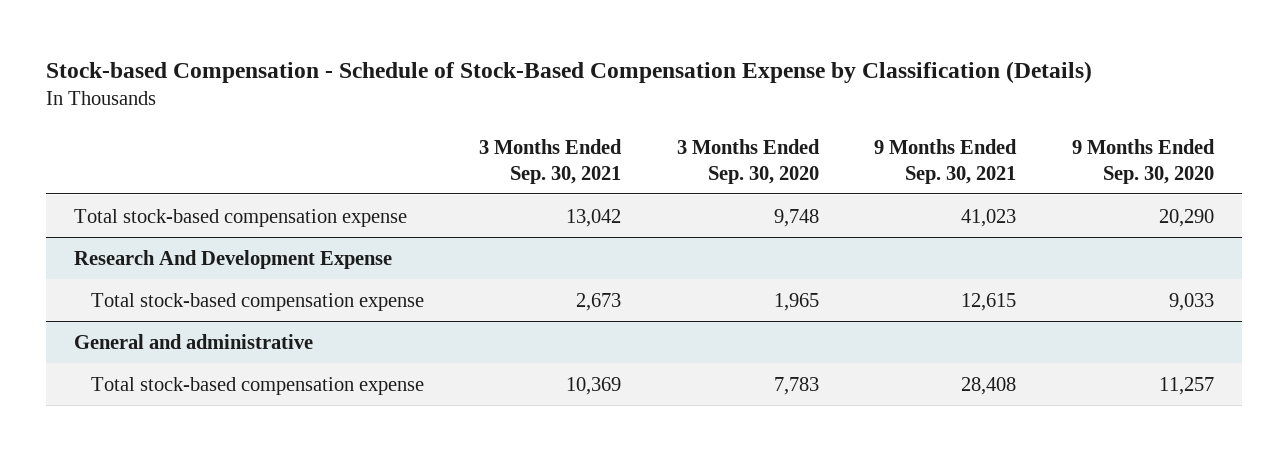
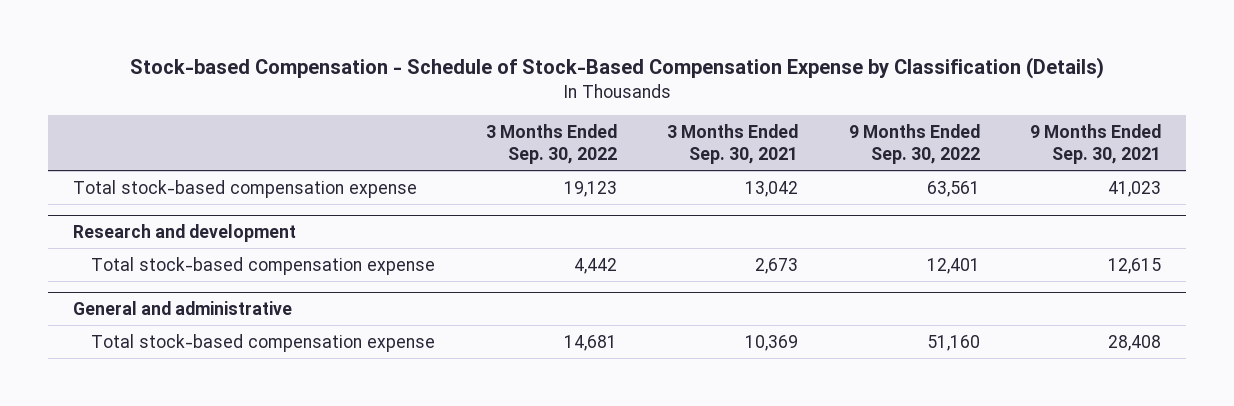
- | 3 Months Ended Sep. 30, 2021 | 3 Months Ended Sep. 30, 2020 | 9 Months Ended Sep. 30, 2021 | 9 Months Ended Sep. 30, 2020
+ | 3 Months Ended Sep. 30, 2022 | 3 Months Ended Sep. 30, 2021 | 9 Months Ended Sep. 30, 2022 | 9 Months Ended Sep. 30, 2021
- Research And Development Expense
+ Research and development

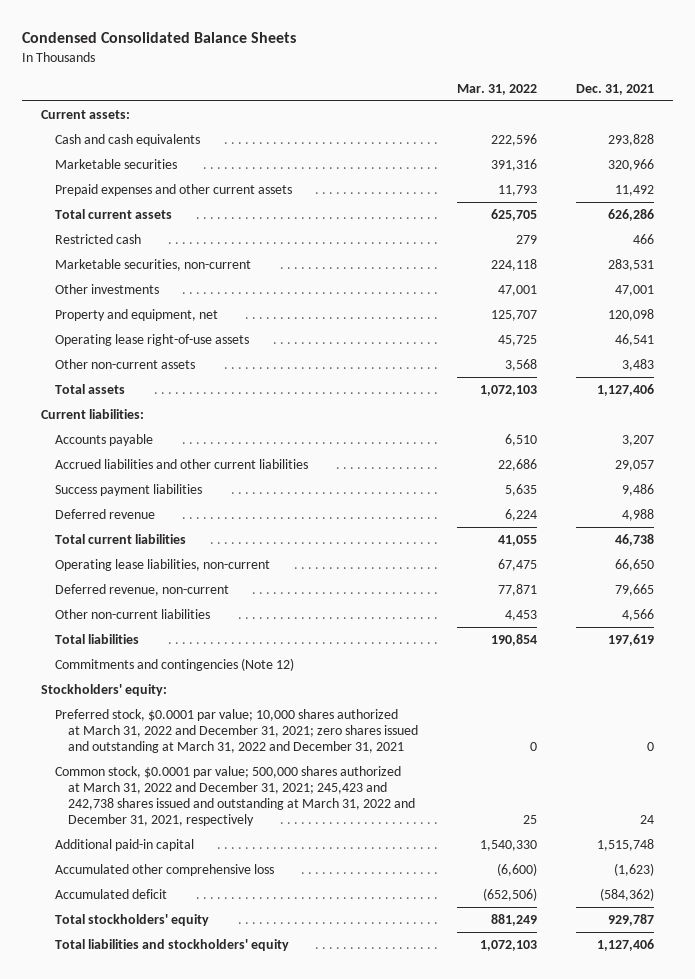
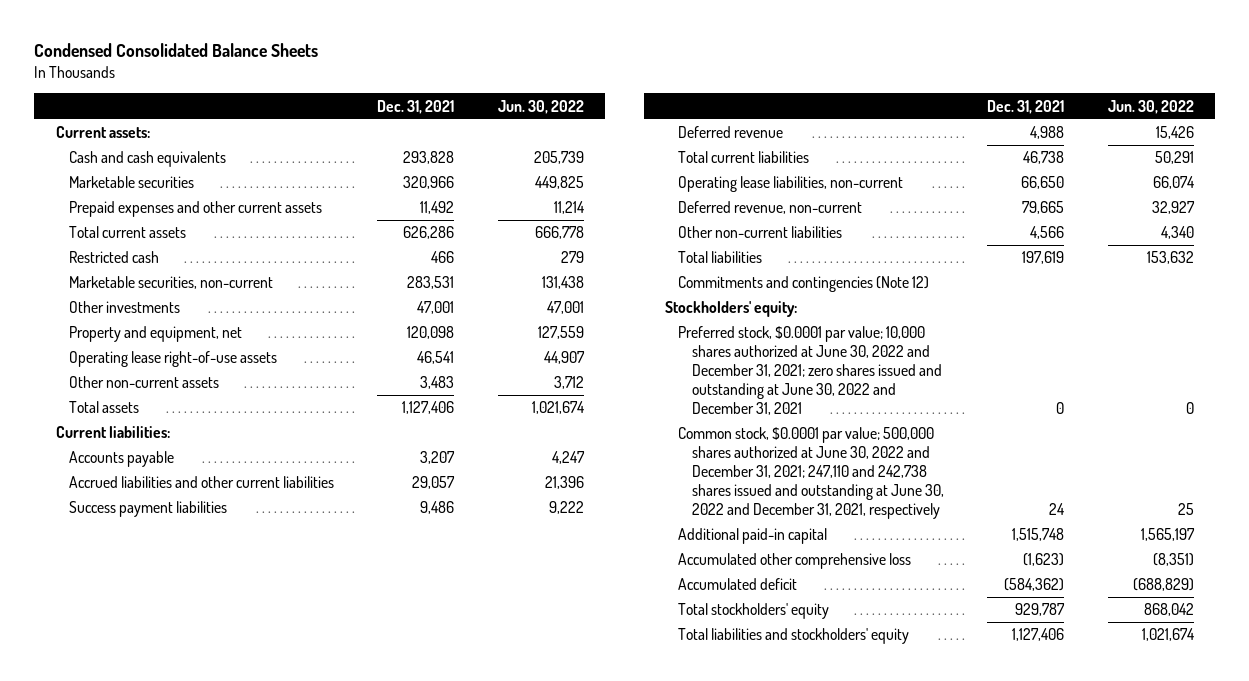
- | Mar. 31, 2022 | Dec. 31, 2021
+ | Dec. 31, 2021 | Jun. 30, 2022
- Preferred stock, $0.0001 par value; 10,000 shares authorized at March 31, 2022 and December 31, 2021; zero shares issued and outstanding at March 31, 2022 and December 31, 2021 | 0 | 0
- Common stock, $0.0001 par value; 500,000 shares authorized at March 31, 2022 and December 31, 2021; 245,423 and 242,738 shares issued and outstanding at March 31, 2022 and December 31, 2021, respectively | 25 | 24
+ Preferred stock, $0.0001 par value; 10,000 shares authorized at June 30, 2022 and December 31, 2021; zero shares issued and outstanding at June 30, 2022 and December 31, 2021 | 0 | 0
+ Common stock, $0.0001 par value; 500,000 shares authorized at June 30, 2022 and December 31, 2021; 247,110 and 242,738 shares issued and outstanding at June 30, 2022 and December 31, 2021, respectively | 24 | 25

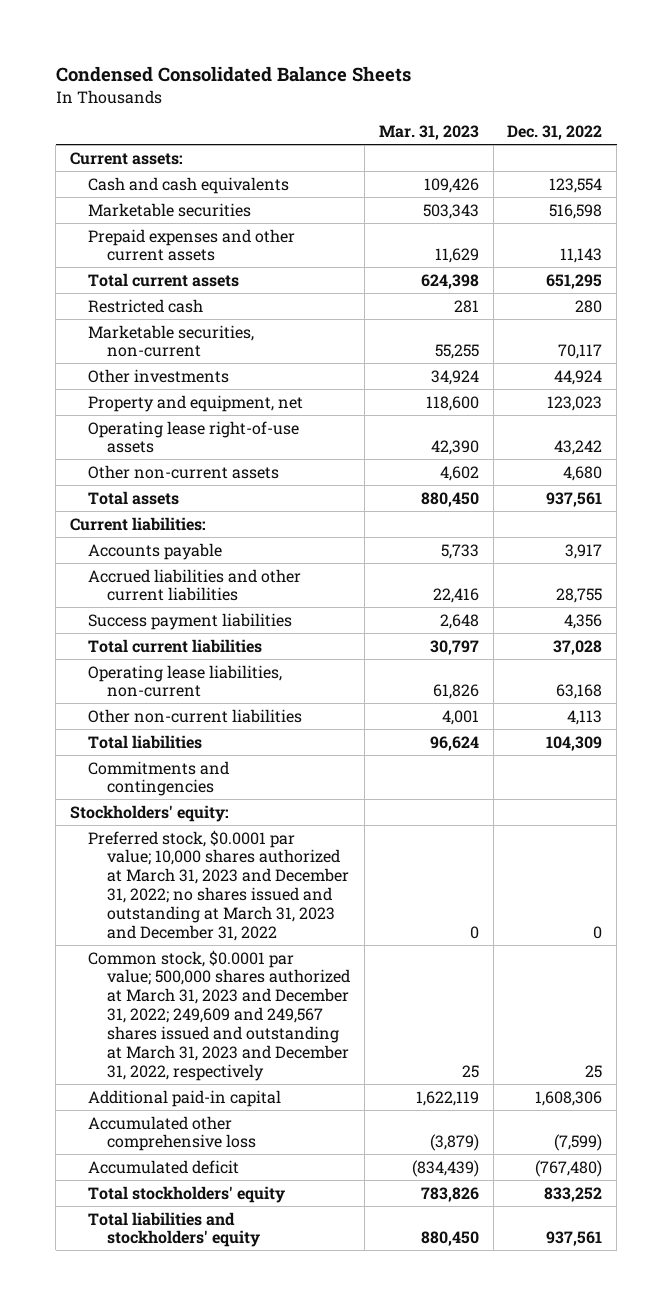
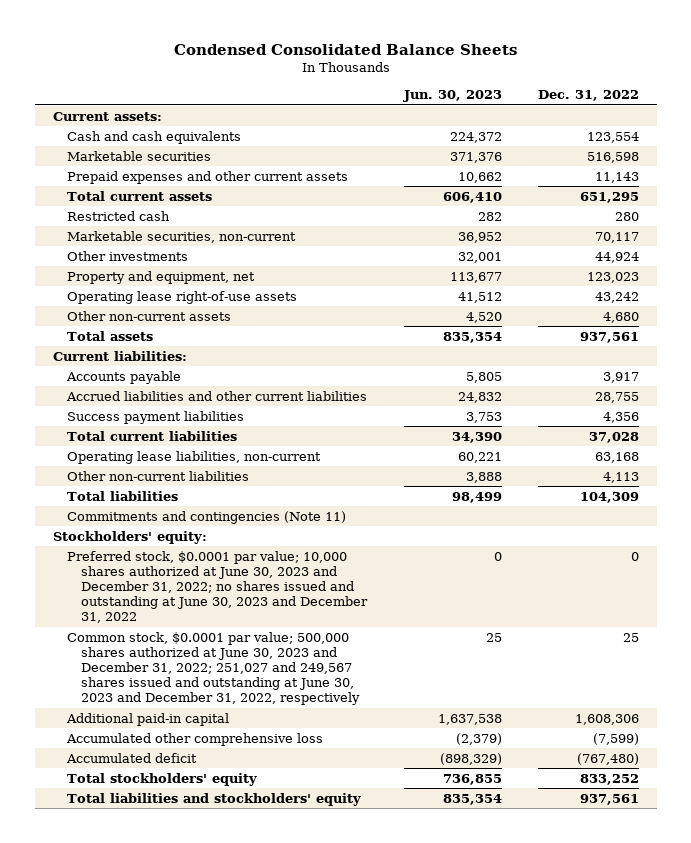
- | Mar. 31, 2023 | Dec. 31, 2022
+ | Jun. 30, 2023 | Dec. 31, 2022
- Commitments and contingencies
+ Commitments and contingencies (Note 11)
- Preferred stock, $0.0001 par value; 10,000 shares authorized at March 31, 2023 and December 31, 2022; no shares issued and outstanding at March 31, 2023 and December 31, 2022 | 0 | 0
- Common stock, $0.0001 par value; 500,000 shares authorized at March 31, 2023 and December 31, 2022; 249,609 and 249,567 shares issued and outstanding at March 31, 2023 and December 31, 2022, respectively | 25 | 25
+ Preferred stock, $0.0001 par value; 10,000 shares authorized at June 30, 2023 and December 31, 2022; no shares issued and outstanding at June 30, 2023 and December 31, 2022 | 0 | 0
+ Common stock, $0.0001 par value; 500,000 shares authorized at June 30, 2023 and December 31, 2022; 251,027 and 249,567 shares issued and outstanding at June 30, 2023 and December 31, 2022, respectively | 25 | 25

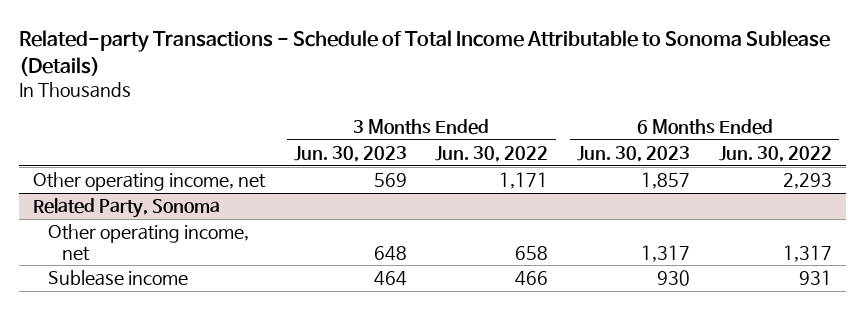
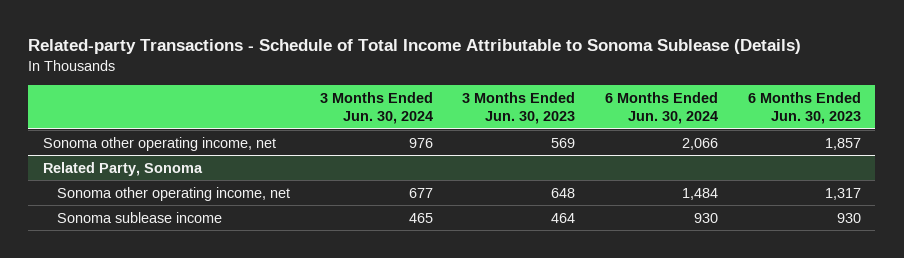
- | 3 Months Ended Jun. 30, 2023 | 3 Months Ended Jun. 30, 2022 | 6 Months Ended Jun. 30, 2023 | 6 Months Ended Jun. 30, 2022
+ | 3 Months Ended Jun. 30, 2024 | 3 Months Ended Jun. 30, 2023 | 6 Months Ended Jun. 30, 2024 | 6 Months Ended Jun. 30, 2023
- Other operating income, net | 569 | 1,171 | 1,857 | 2,293
+ Sonoma other operating income, net | 976 | 569 | 2,066 | 1,857
@ Related Party, Sonoma
- Other operating income, net | 648 | 658 | 1,317 | 1,317
- Sublease income | 464 | 466 | 930 | 931
+ Sonoma other operating income, net | 677 | 648 | 1,484 | 1,317
+ Sonoma sublease income | 465 | 464 | 930 | 930

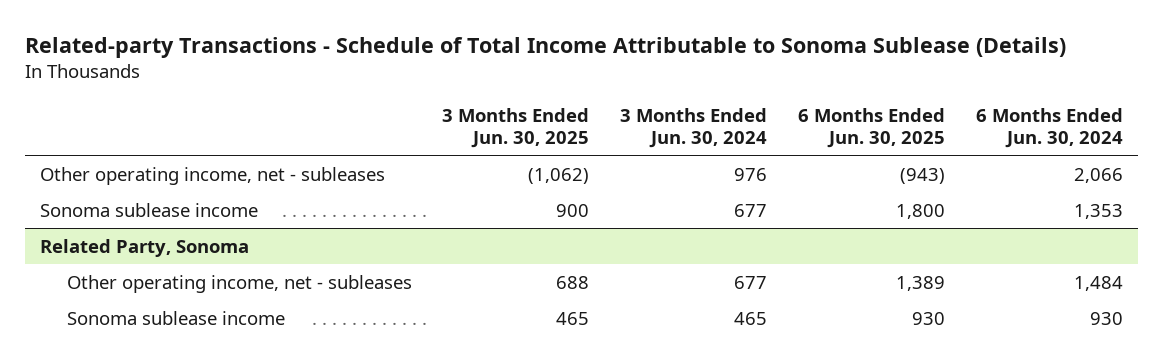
- | 3 Months Ended Jun. 30, 2024 | 3 Months Ended Jun. 30, 2023 | 6 Months Ended Jun. 30, 2024 | 6 Months Ended Jun. 30, 2023
+ | 3 Months Ended Jun. 30, 2025 | 3 Months Ended Jun. 30, 2024 | 6 Months Ended Jun. 30, 2025 | 6 Months Ended Jun. 30, 2024
- Sonoma other operating income, net | 976 | 569 | 2,066 | 1,857
+ Other operating income, net - subleases | (1,062) | 976 | (943) | 2,066
+ Sonoma sublease income | 900 | 677 | 1,800 | 1,353
@ Related Party, Sonoma
- Sonoma other operating income, net | 677 | 648 | 1,484 | 1,317
+ Other operating income, net - subleases | 688 | 677 | 1,389 | 1,484

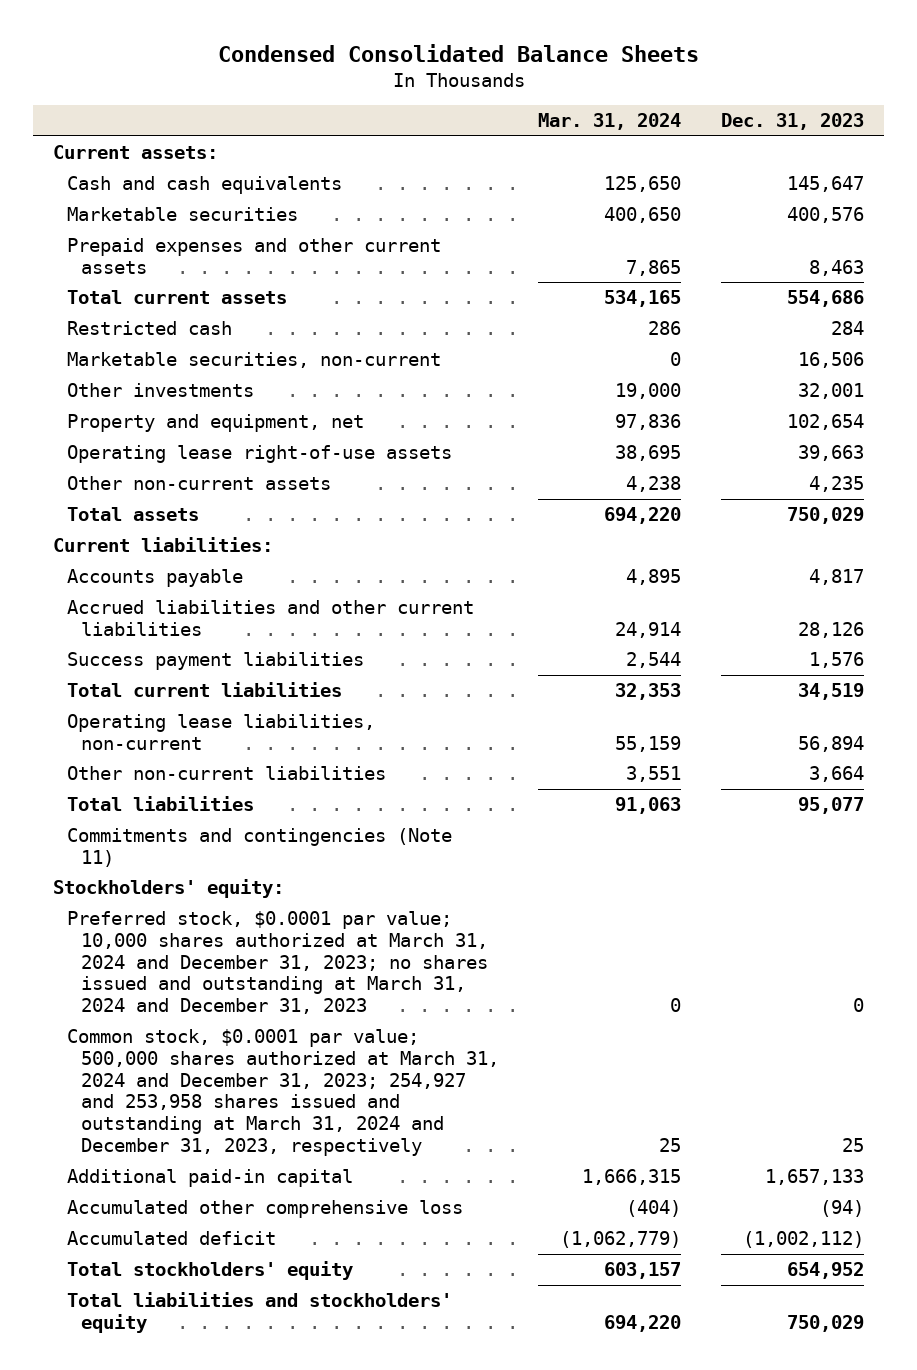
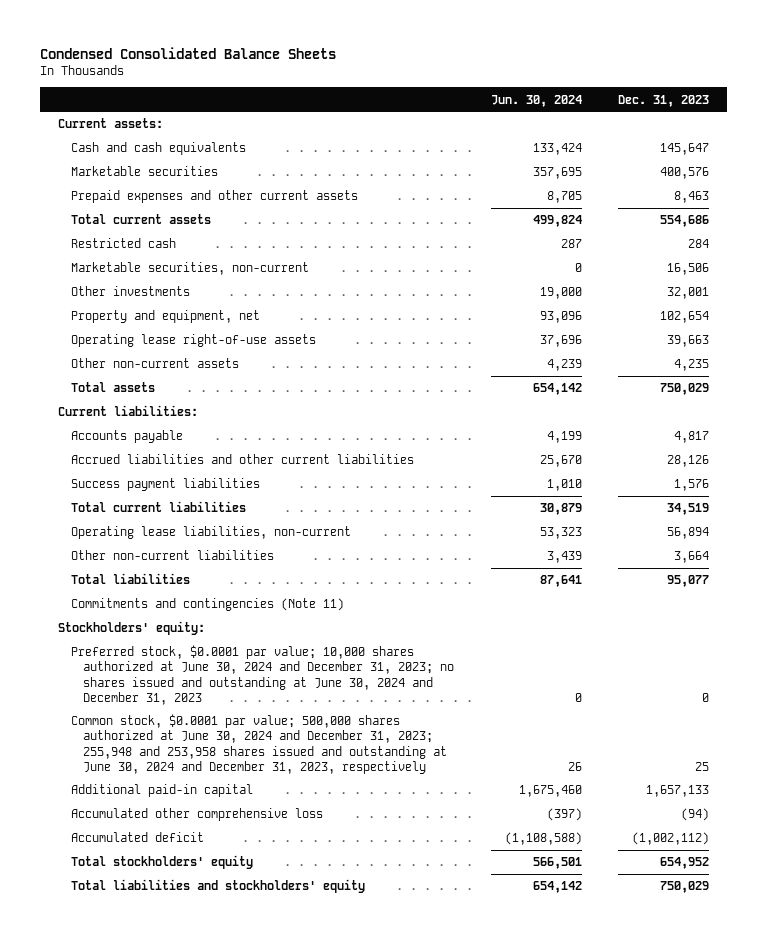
- | Mar. 31, 2024 | Dec. 31, 2023
+ | Jun. 30, 2024 | Dec. 31, 2023
- Preferred stock, $0.0001 par value; 10,000 shares authorized at March 31, 2024 and December 31, 2023; no shares issued and outstanding at March 31, 2024 and December 31, 2023 | 0 | 0
- Common stock, $0.0001 par value; 500,000 shares authorized at March 31, 2024 and December 31, 2023; 254,927 and 253,958 shares issued and outstanding at March 31, 2024 and December 31, 2023, respectively | 25 | 25
+ Preferred stock, $0.0001 par value; 10,000 shares authorized at June 30, 2024 and December 31, 2023; no shares issued and outstanding at June 30, 2024 and December 31, 2023 | 0 | 0
+ Common stock, $0.0001 par value; 500,000 shares authorized at June 30, 2024 and December 31, 2023; 255,948 and 253,958 shares issued and outstanding at June 30, 2024 and December 31, 2023, respectively | 26 | 25

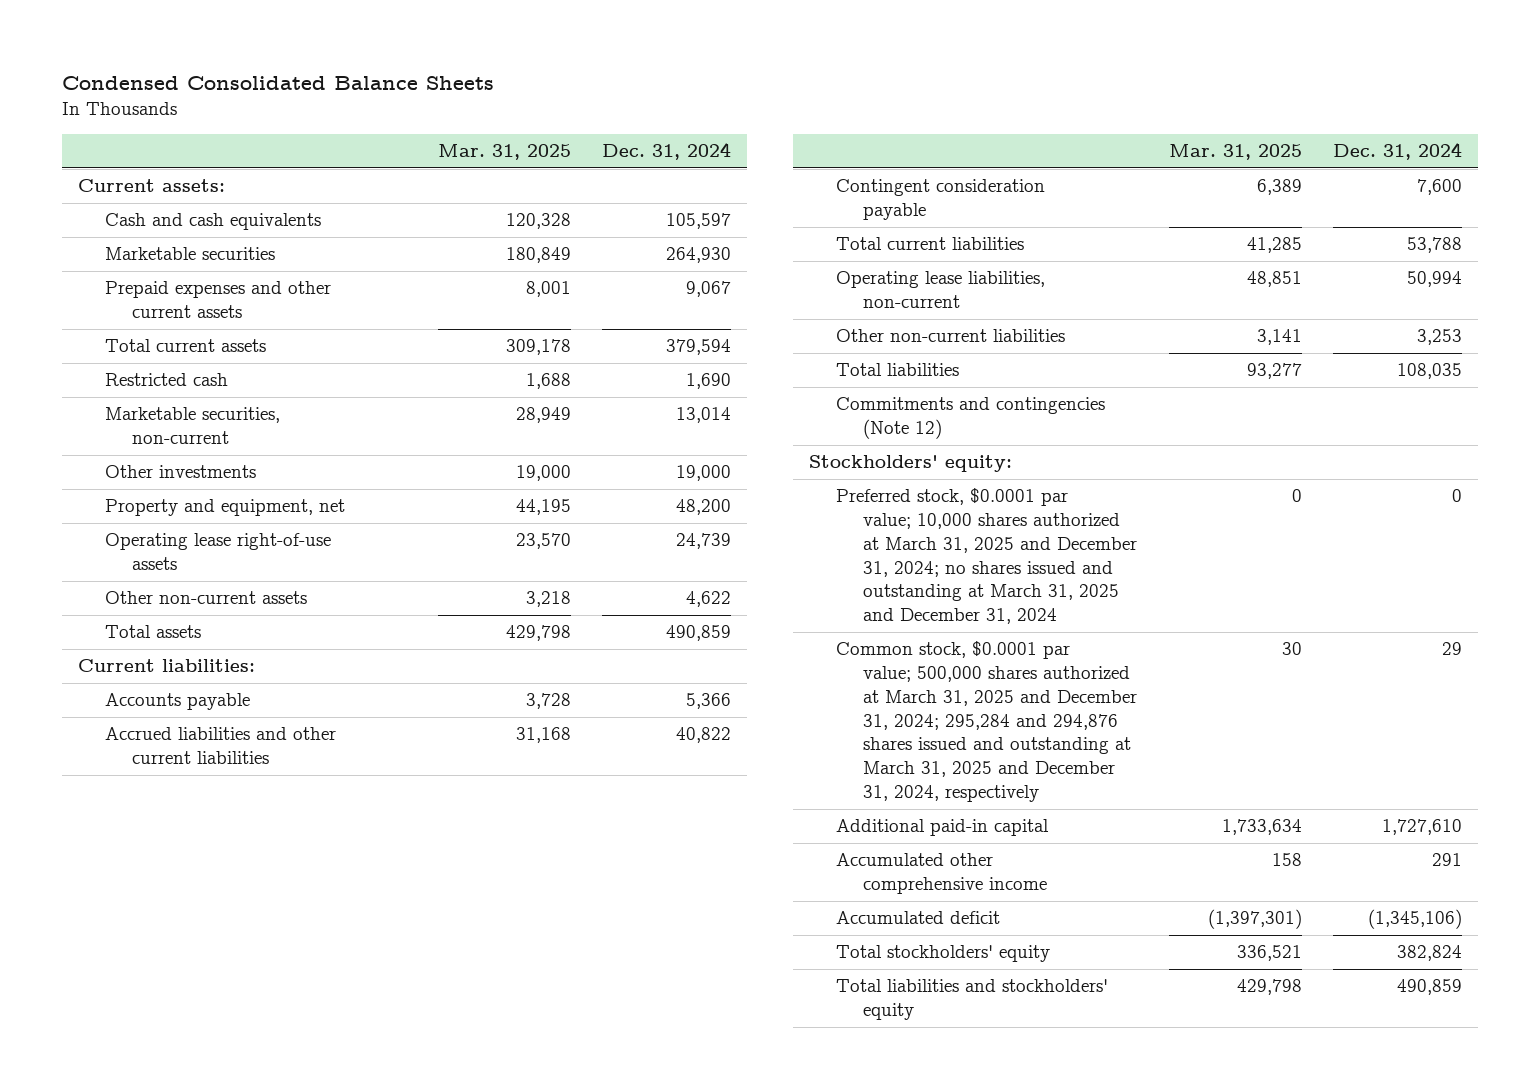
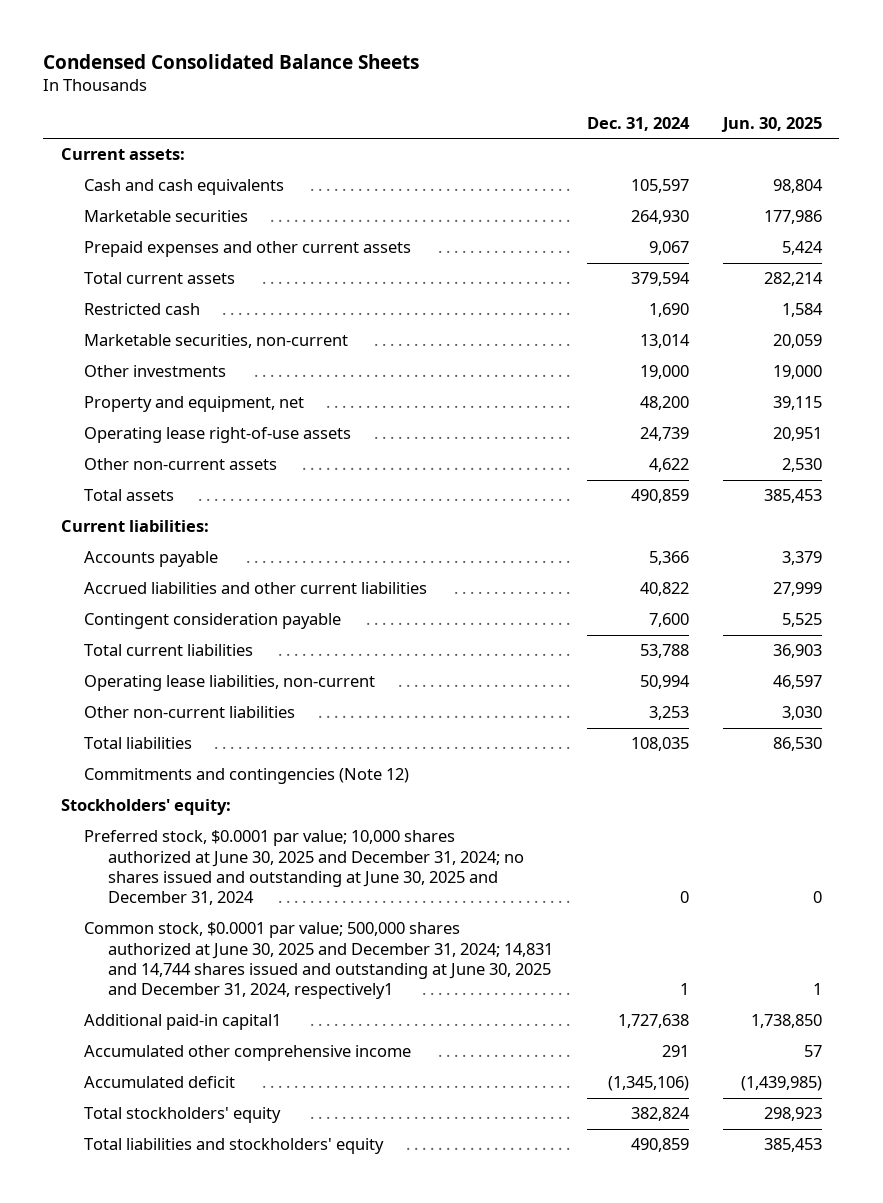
- | Mar. 31, 2025 | Dec. 31, 2024
+ | Dec. 31, 2024 | Jun. 30, 2025
- Preferred stock, $0.0001 par value; 10,000 shares authorized at March 31, 2025 and December 31, 2024; no shares issued and outstanding at March 31, 2025 and December 31, 2024 | 0 | 0
- Common stock, $0.0001 par value; 500,000 shares authorized at March 31, 2025 and December 31, 2024; 295,284 and 294,876 shares issued and outstanding at March 31, 2025 and December 31, 2024, respectively | 30 | 29
- Additional paid-in capital | 1,733,634 | 1,727,610
+ Preferred stock, $0.0001 par value; 10,000 shares authorized at June 30, 2025 and December 31, 2024; no shares issued and outstanding at June 30, 2025 and December 31, 2024 | 0 | 0
+ Common stock, $0.0001 par value; 500,000 shares authorized at June 30, 2025 and December 31, 2024; 14,831 and 14,744 shares issued and outstanding at June 30, 2025 and December 31, 2024, respectively1 | 1 | 1
+ Additional paid-in capital1 | 1,727,638 | 1,738,850

